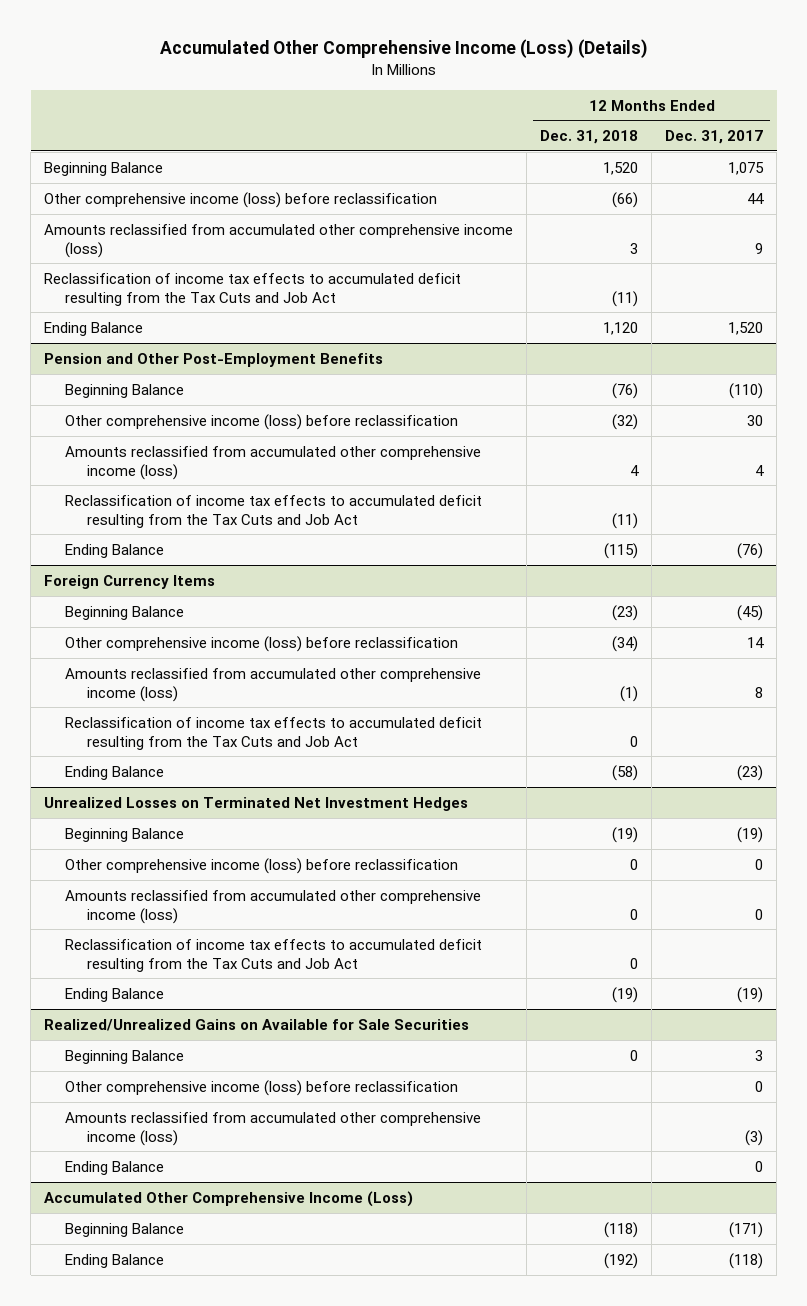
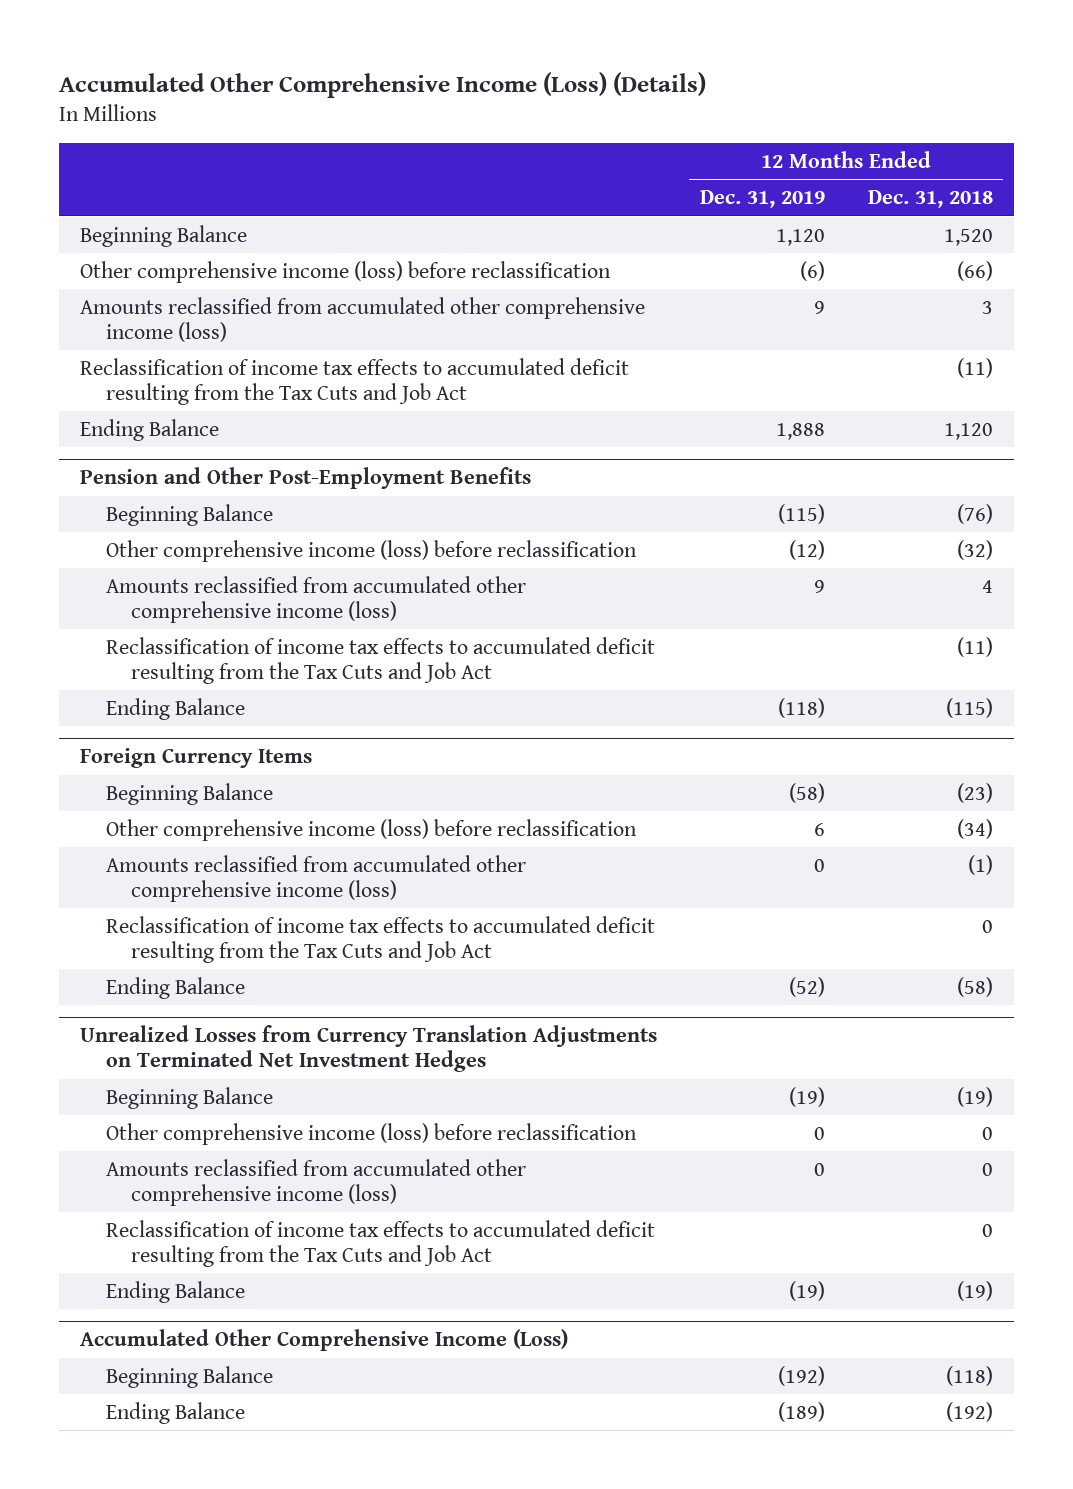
- | 12 Months Ended Dec. 31, 2018 | 12 Months Ended Dec. 31, 2017
+ | 12 Months Ended Dec. 31, 2019 | 12 Months Ended Dec. 31, 2018
- Unrealized Losses on Terminated Net Investment Hedges
+ Unrealized Losses from Currency Translation Adjustments on Terminated Net Investment Hedges
- Realized/Unrealized Gains on Available for Sale Securities
- Beginning Balance | 0 | 3
- Other comprehensive income (loss) before reclassification | | 0
- Amounts reclassified from accumulated other comprehensive income (loss) | | (3)
- Ending Balance | | 0

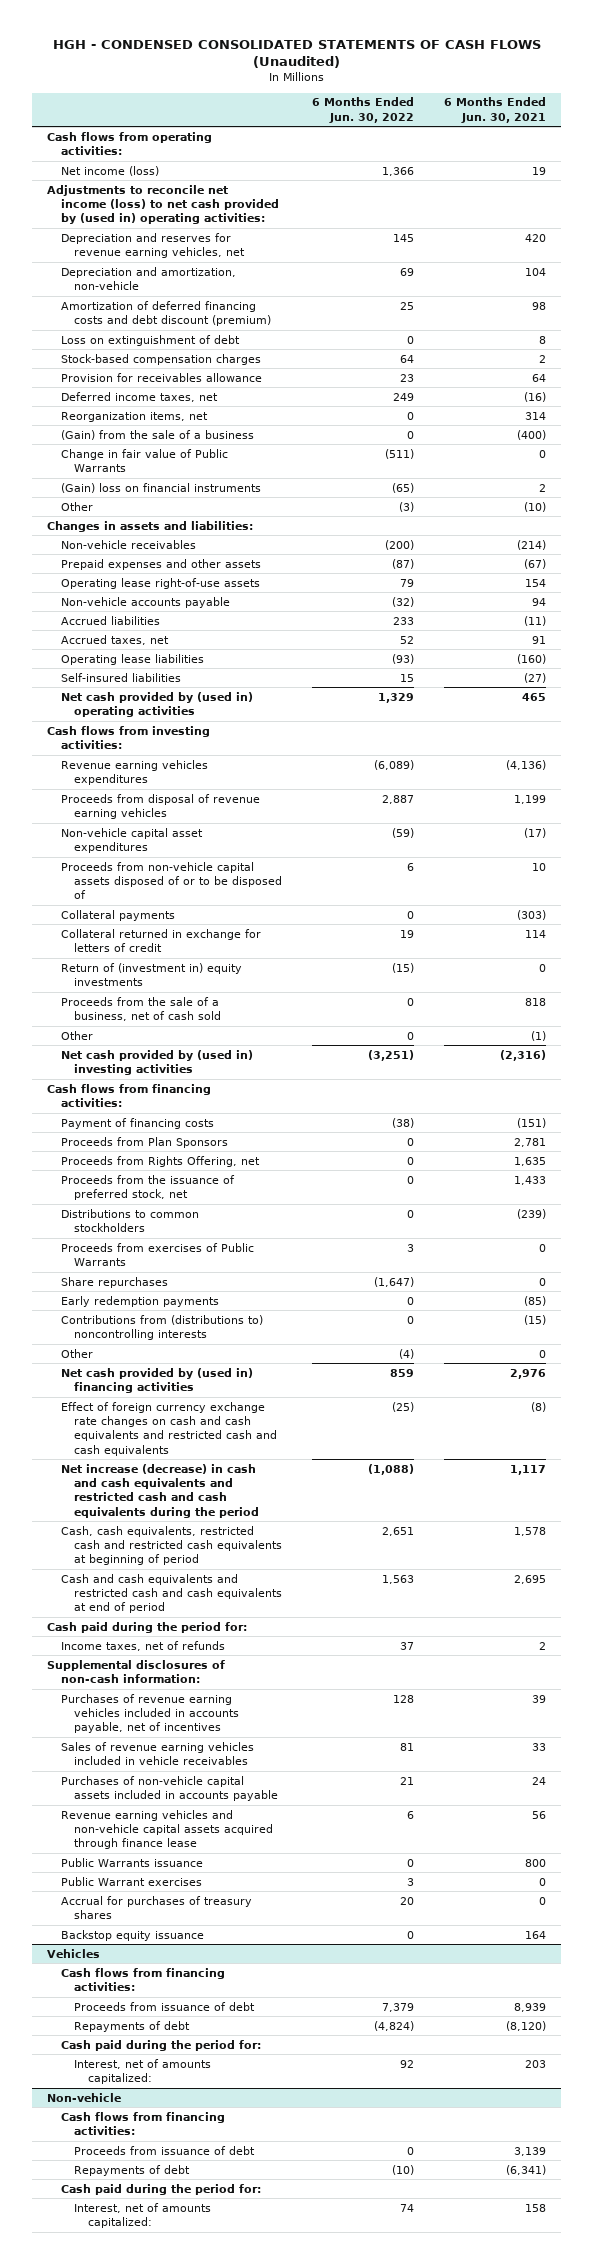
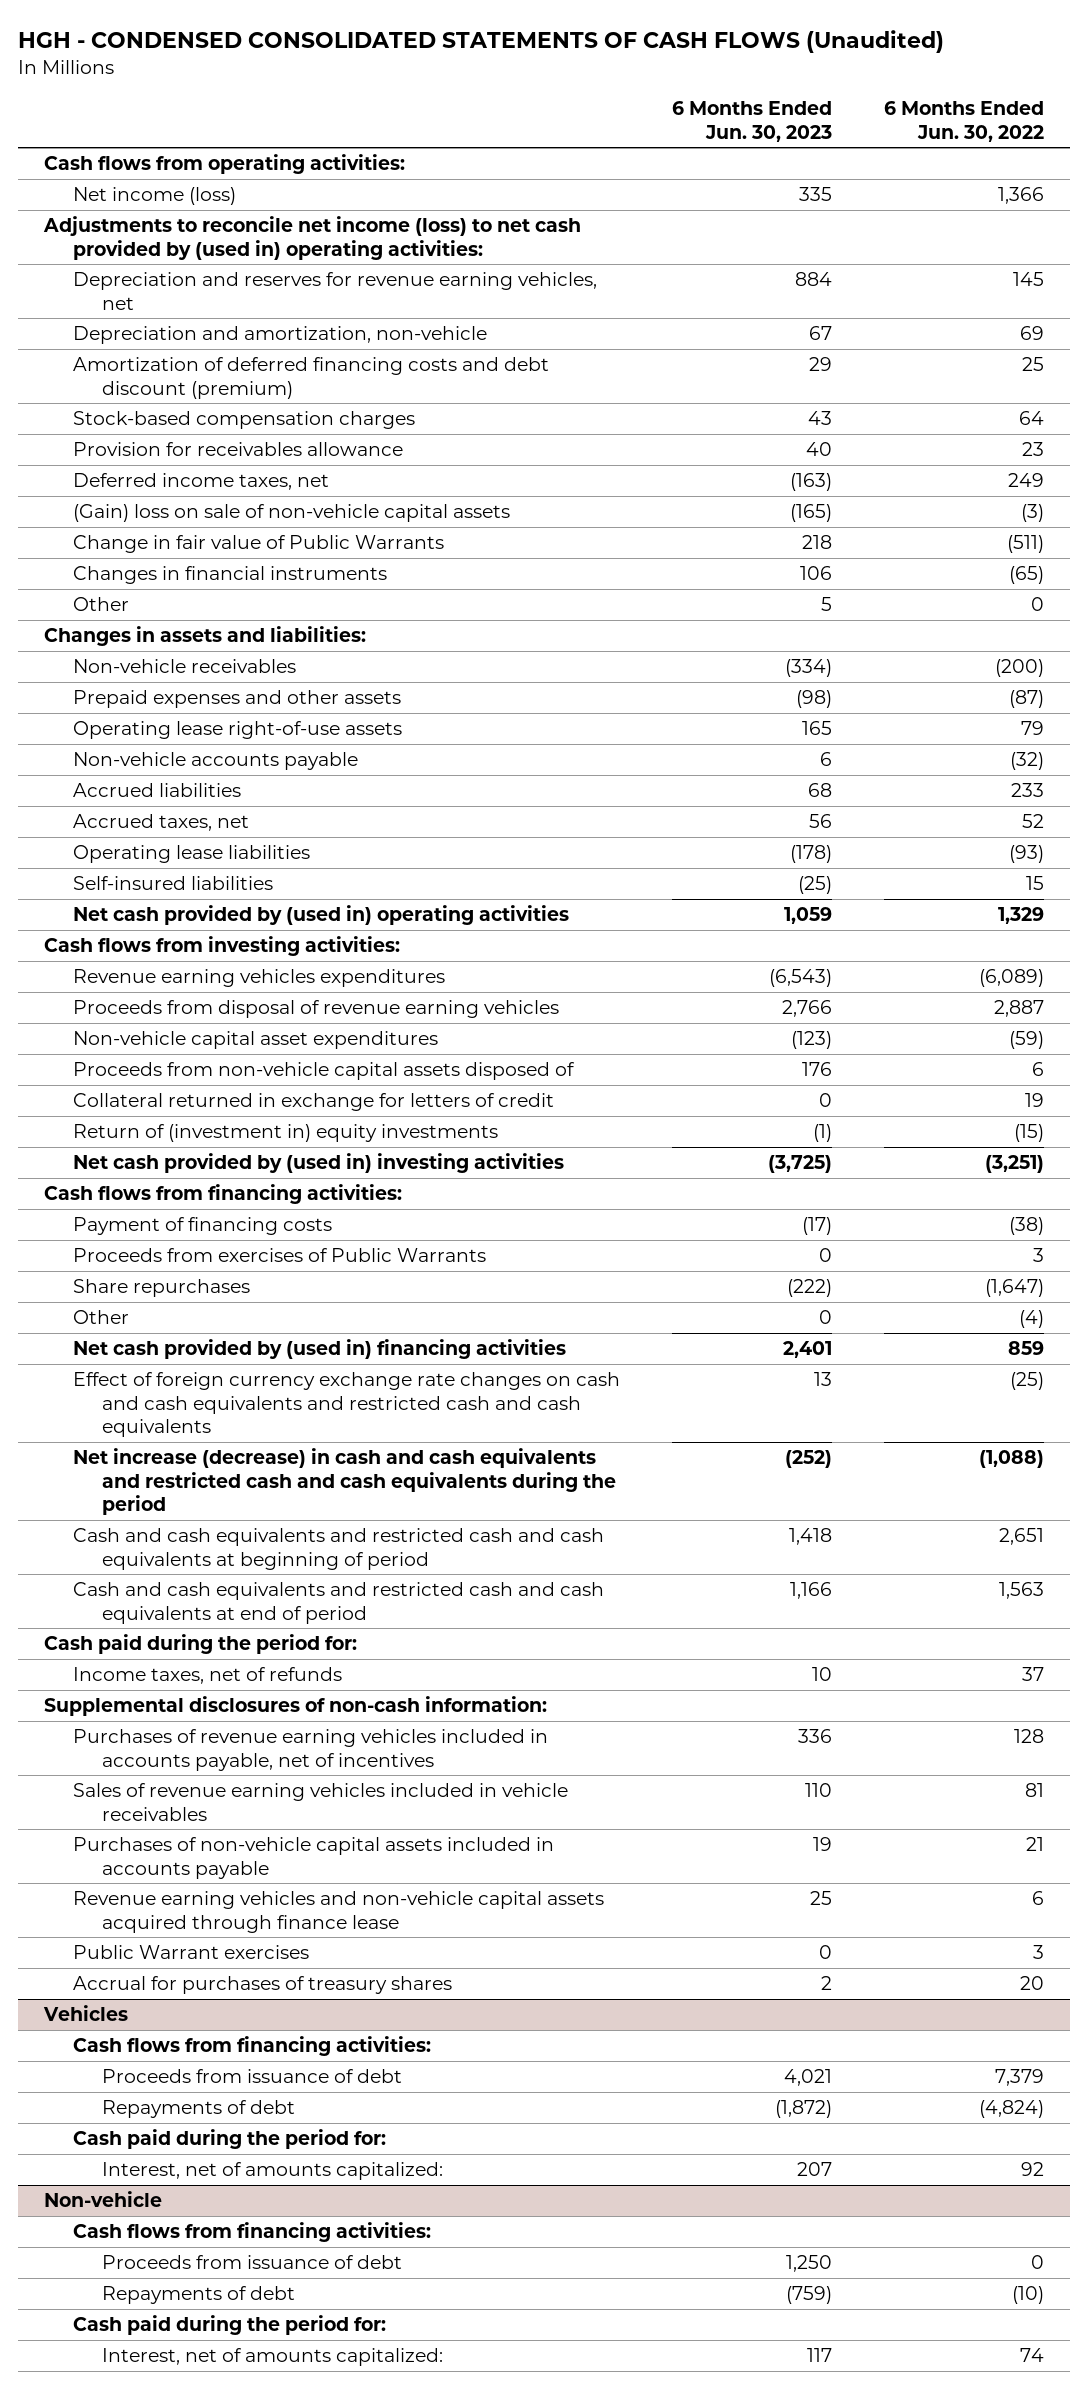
- | 6 Months Ended Jun. 30, 2022 | 6 Months Ended Jun. 30, 2021
+ | 6 Months Ended Jun. 30, 2023 | 6 Months Ended Jun. 30, 2022
- Loss on extinguishment of debt | 0 | 8
- Reorganization items, net | 0 | 314
- (Gain) from the sale of a business | 0 | (400)
+ (Gain) loss on sale of non-vehicle capital assets | (165) | (3)
- (Gain) loss on financial instruments | (65) | 2
- Other | (3) | (10)
+ Changes in financial instruments | 106 | (65)
moved up: Other | 5 | 0
- Proceeds from non-vehicle capital assets disposed of or to be disposed of | 6 | 10
- Collateral payments | 0 | (303)
+ Proceeds from non-vehicle capital assets disposed of | 176 | 6
- Proceeds from the sale of a business, net of cash sold | 0 | 818
- Proceeds from Plan Sponsors | 0 | 2,781
- Proceeds from Rights Offering, net | 0 | 1,635
- Proceeds from the issuance of preferred stock, net | 0 | 1,433
- Distributions to common stockholders | 0 | (239)
- Early redemption payments | 0 | (85)
- Contributions from (distributions to) noncontrolling interests | 0 | (15)
- Cash, cash equivalents, restricted cash and restricted cash equivalents at beginning of period | 2,651 | 1,578
+ Cash and cash equivalents and restricted cash and cash equivalents at beginning of period | 1,418 | 2,651
- Public Warrants issuance | 0 | 800
- Backstop equity issuance | 0 | 164

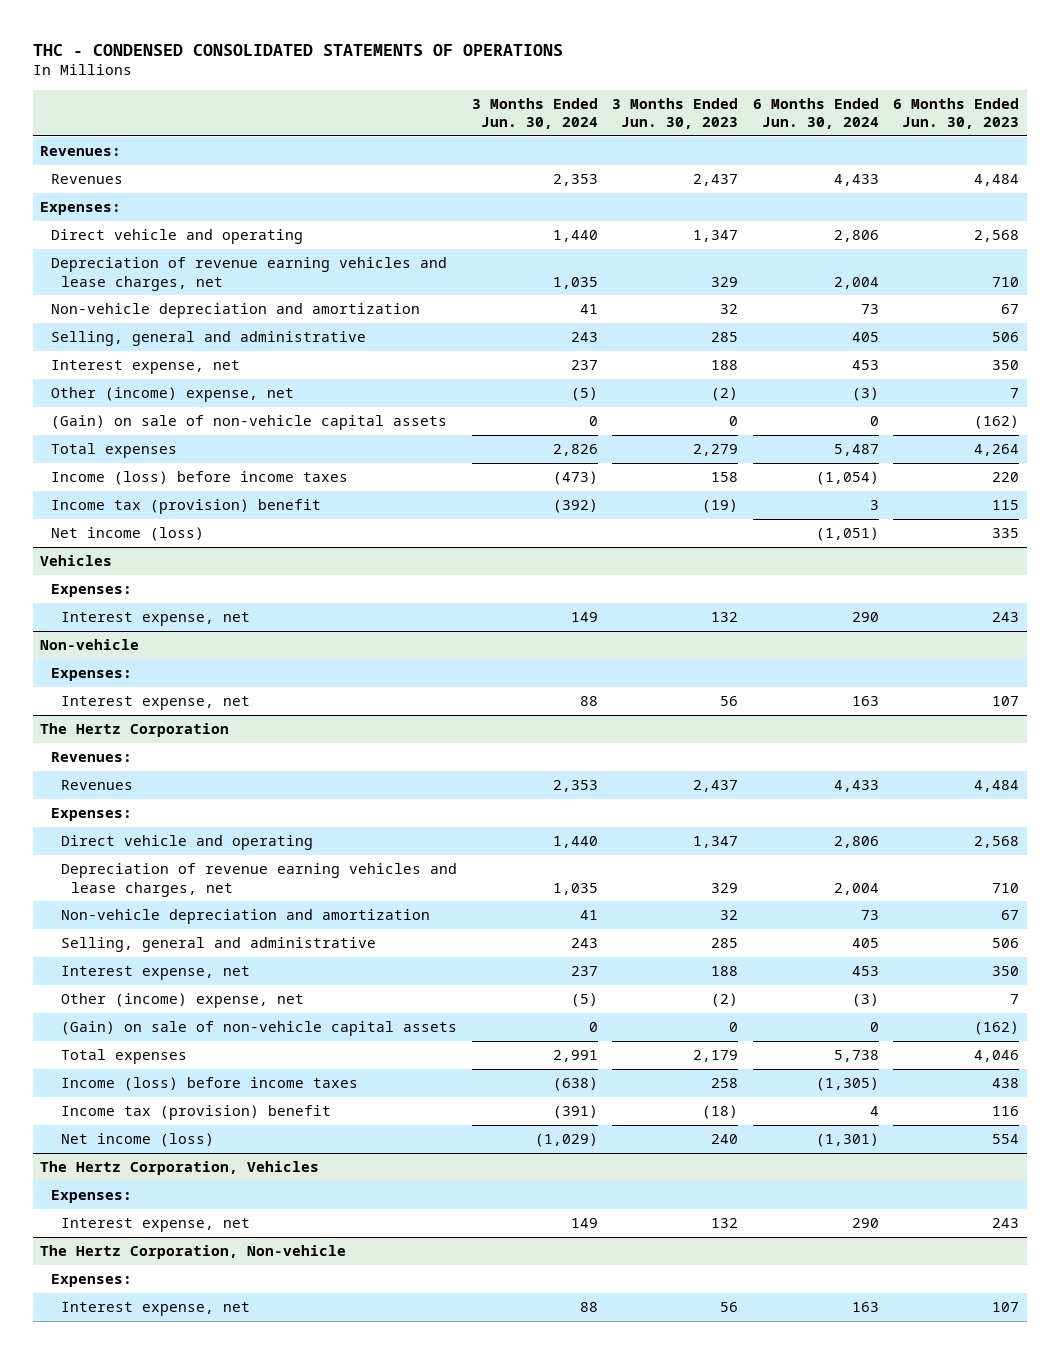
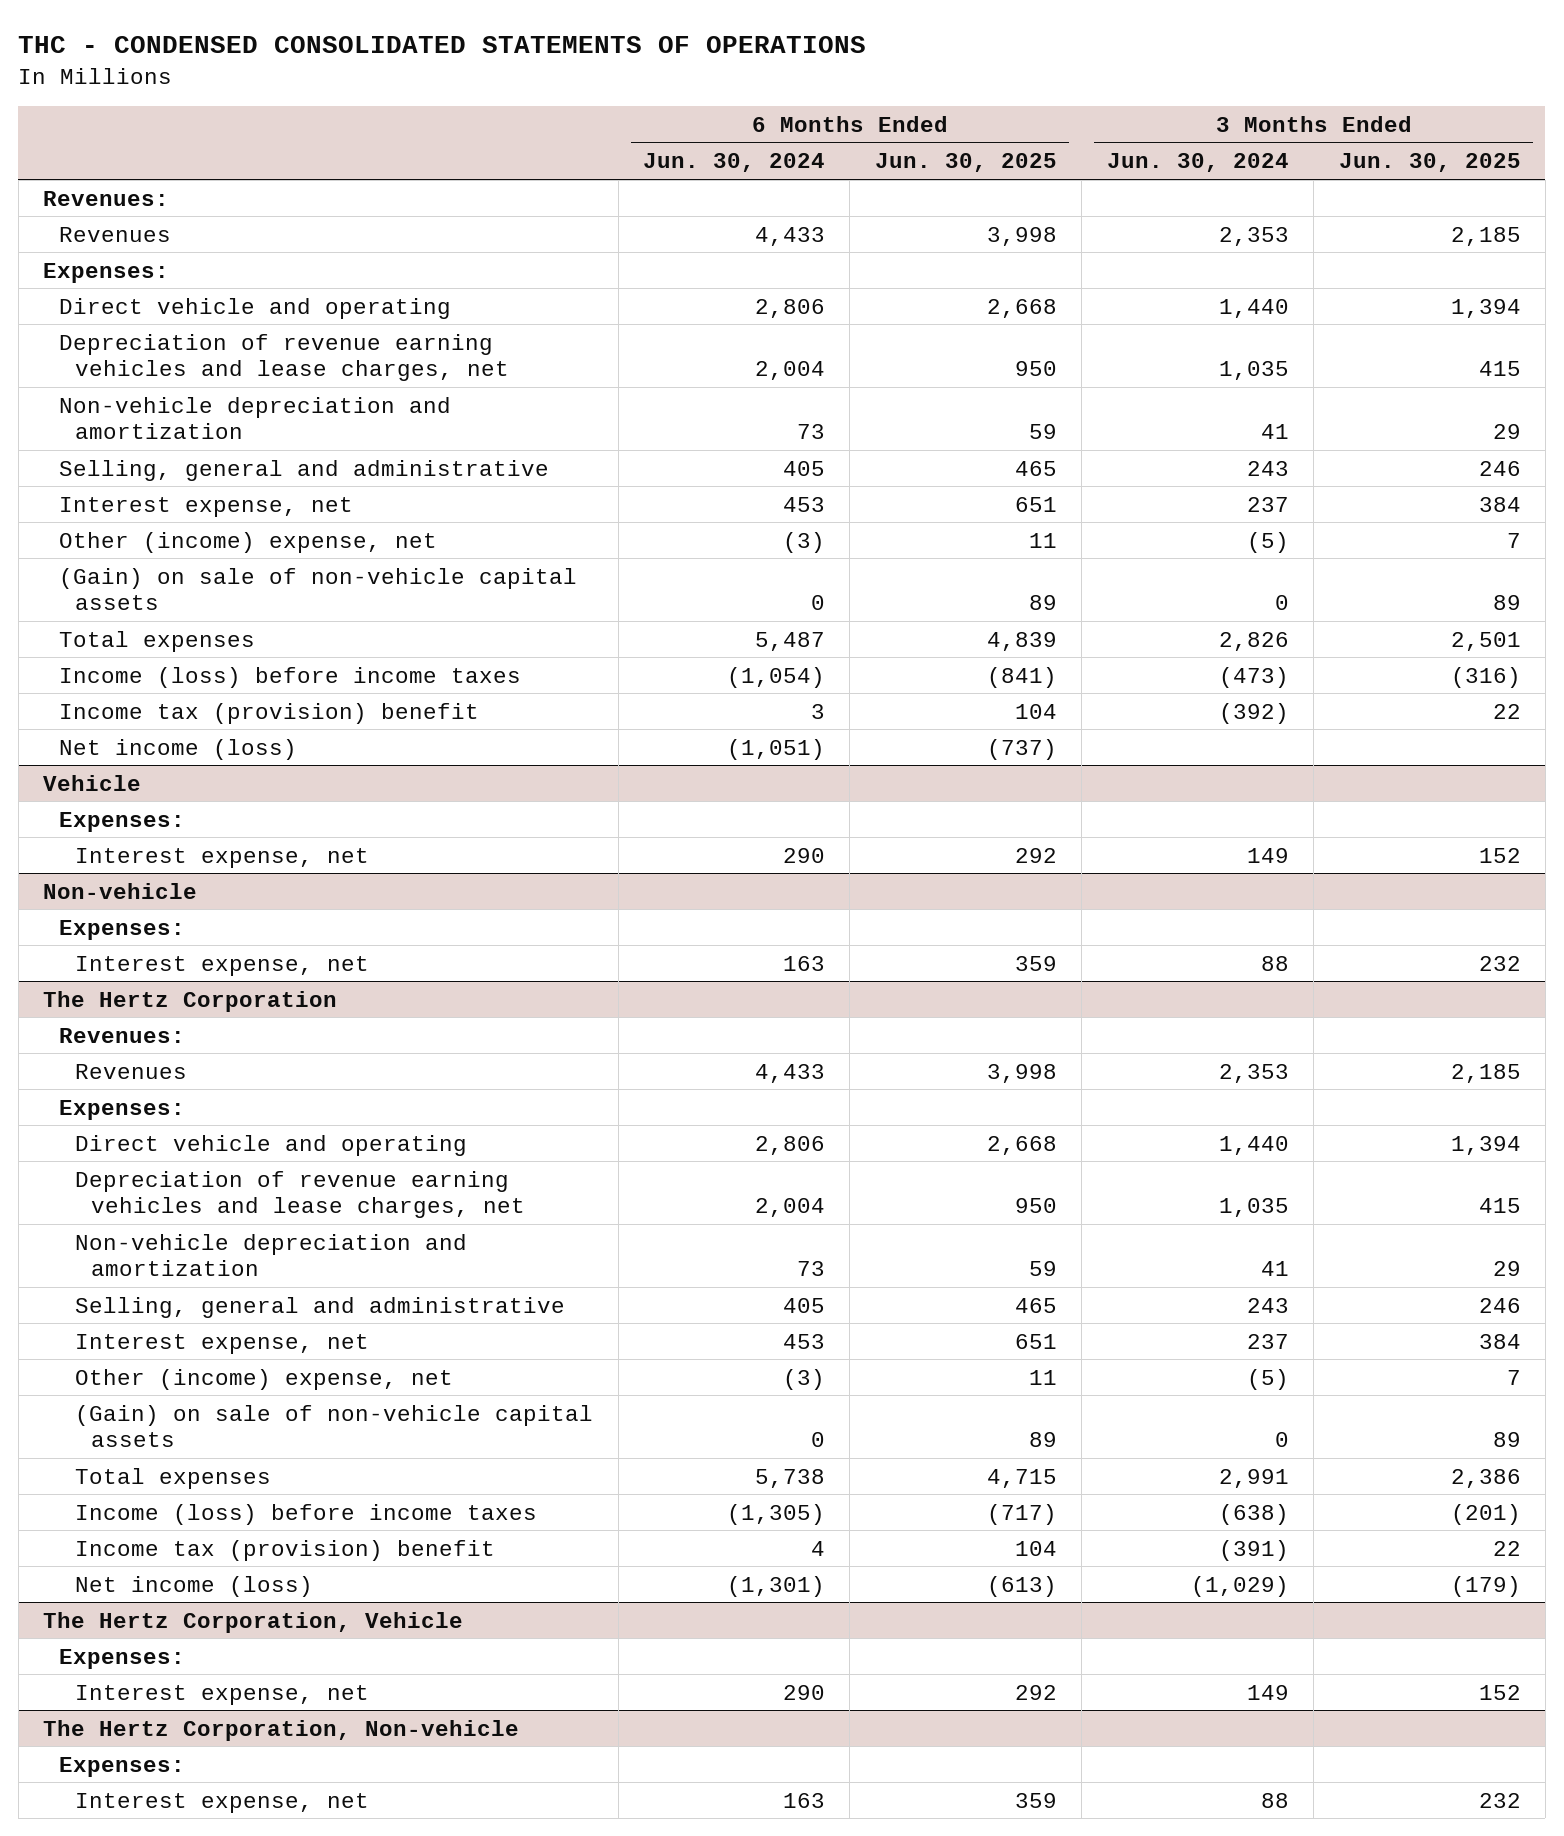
- | 3 Months Ended Jun. 30, 2024 | 3 Months Ended Jun. 30, 2023 | 6 Months Ended Jun. 30, 2024 | 6 Months Ended Jun. 30, 2023
+ | 6 Months Ended Jun. 30, 2024 | 6 Months Ended Jun. 30, 2025 | 3 Months Ended Jun. 30, 2024 | 3 Months Ended Jun. 30, 2025
- Vehicles
+ Vehicle
- The Hertz Corporation, Vehicles
+ The Hertz Corporation, Vehicle

